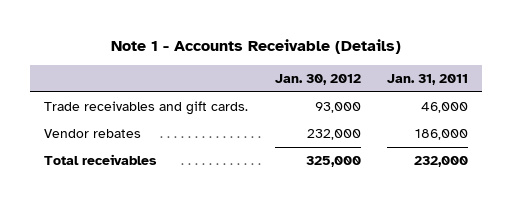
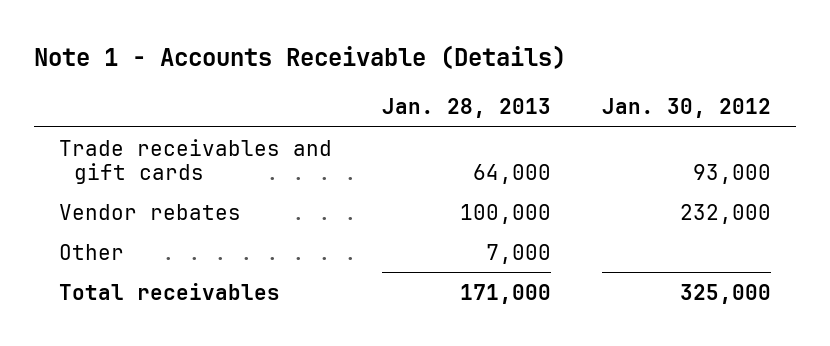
- | Jan. 30, 2012 | Jan. 31, 2011
+ | Jan. 28, 2013 | Jan. 30, 2012
- Trade receivables and gift cards. | 93,000 | 46,000
+ Trade receivables and gift cards | 64,000 | 93,000
+ Other | 7,000 |

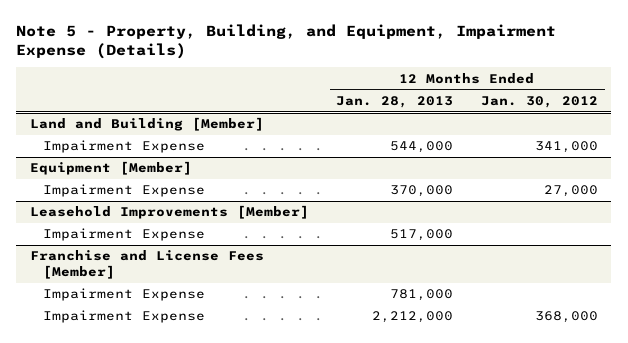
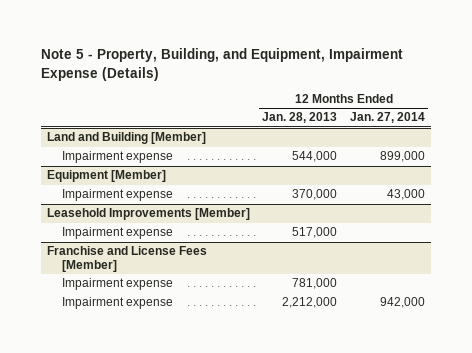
- | 12 Months Ended Jan. 28, 2013 | 12 Months Ended Jan. 30, 2012
+ | 12 Months Ended Jan. 28, 2013 | 12 Months Ended Jan. 27, 2014
@ Land and Building [Member]
- Impairment Expense | 544,000 | 341,000
+ Impairment expense | 544,000 | 899,000
@ Equipment [Member]
- Impairment Expense | 370,000 | 27,000
+ Impairment expense | 370,000 | 43,000
@ Leasehold Improvements [Member]
- Impairment Expense | 517,000 |
+ Impairment expense | 517,000 |
@ Franchise and License Fees [Member]
- Impairment Expense | 781,000 |
- Impairment Expense | 2,212,000 | 368,000
+ Impairment expense | 781,000 |
+ Impairment expense | 2,212,000 | 942,000

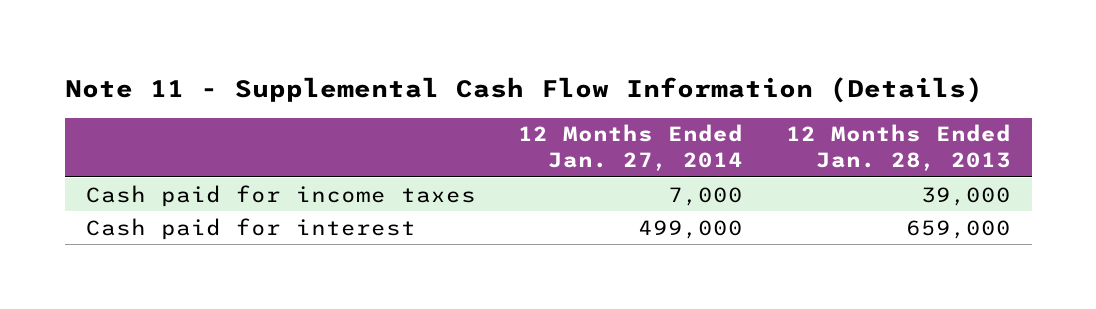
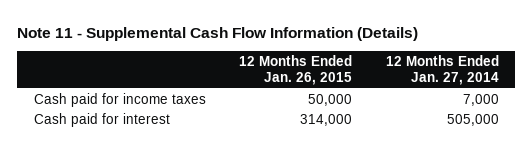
- | 12 Months Ended Jan. 27, 2014 | 12 Months Ended Jan. 28, 2013
+ | 12 Months Ended Jan. 26, 2015 | 12 Months Ended Jan. 27, 2014
- Cash paid for interest | 499,000 | 659,000
+ Cash paid for interest | 314,000 | 505,000

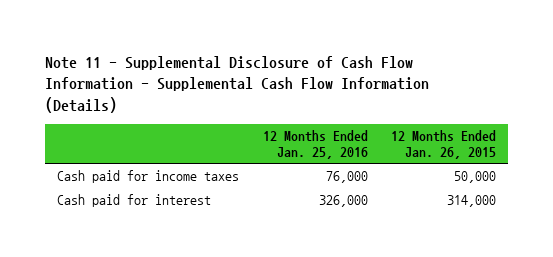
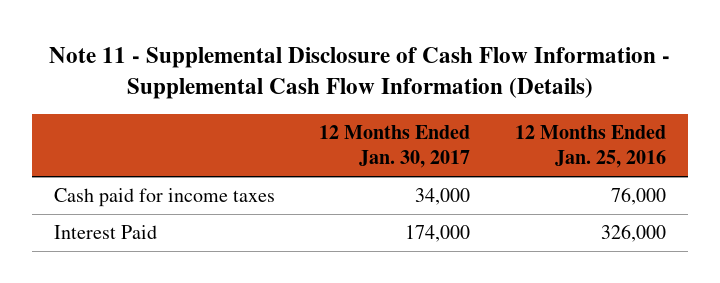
- | 12 Months Ended Jan. 25, 2016 | 12 Months Ended Jan. 26, 2015
+ | 12 Months Ended Jan. 30, 2017 | 12 Months Ended Jan. 25, 2016
- Cash paid for interest | 326,000 | 314,000
+ Interest Paid | 174,000 | 326,000

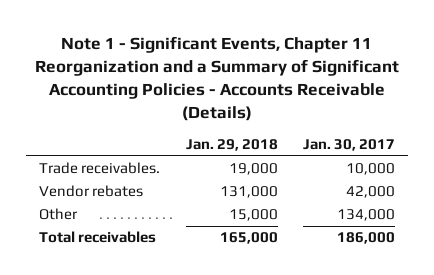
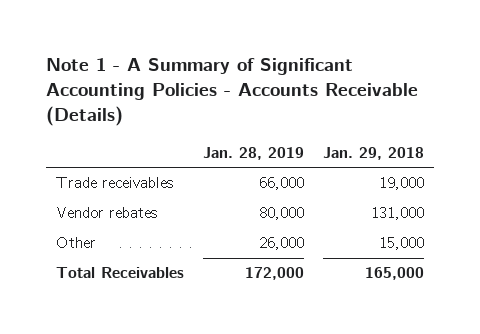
- Note 1 - Significant Events, Chapter 11 Reorganization and a Summary of Significant Accounting Policies - Accounts Receivable (Details)
+ Note 1 - A Summary of Significant Accounting Policies - Accounts Receivable (Details)
- | Jan. 29, 2018 | Jan. 30, 2017
+ | Jan. 28, 2019 | Jan. 29, 2018
- Trade receivables. | 19,000 | 10,000
+ Trade receivables | 66,000 | 19,000
- Total receivables | 165,000 | 186,000
+ Total Receivables | 172,000 | 165,000

